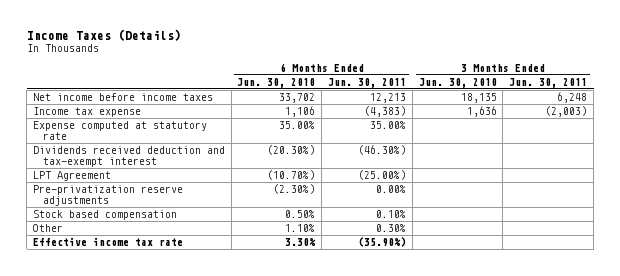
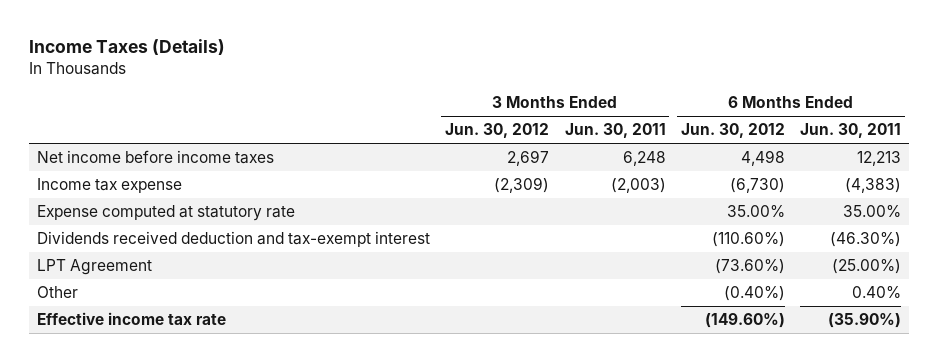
- | 6 Months Ended Jun. 30, 2010 | 6 Months Ended Jun. 30, 2011 | 3 Months Ended Jun. 30, 2010 | 3 Months Ended Jun. 30, 2011
+ | 3 Months Ended Jun. 30, 2012 | 3 Months Ended Jun. 30, 2011 | 6 Months Ended Jun. 30, 2012 | 6 Months Ended Jun. 30, 2011
- Pre-privatization reserve adjustments | (2.30%) | 0.00% | |
- Stock based compensation | 0.50% | 0.10% | |
- Other | 1.10% | 0.30% | |
+ Other | | | (0.40%) | 0.40%

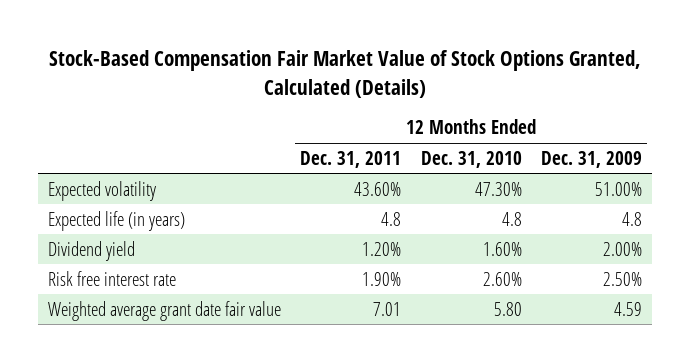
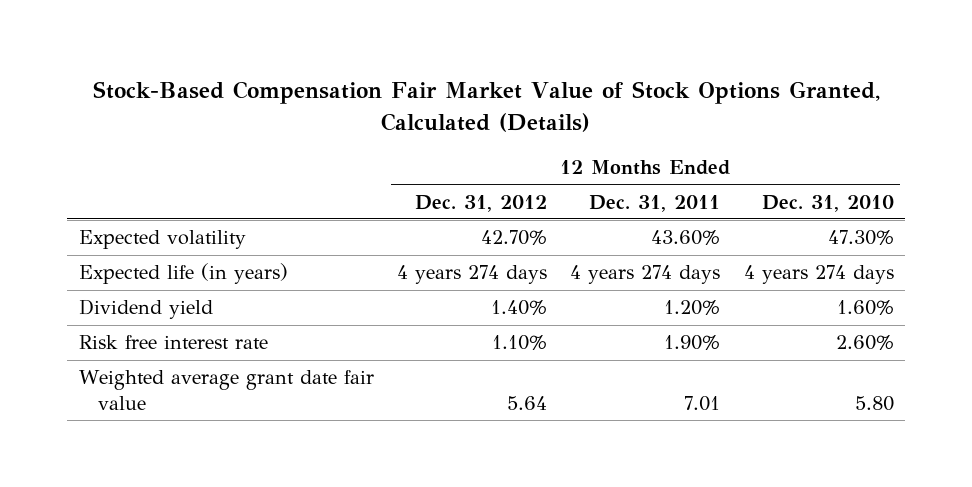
- | 12 Months Ended Dec. 31, 2011 | 12 Months Ended Dec. 31, 2010 | 12 Months Ended Dec. 31, 2009
+ | 12 Months Ended Dec. 31, 2012 | 12 Months Ended Dec. 31, 2011 | 12 Months Ended Dec. 31, 2010
- Expected life (in years) | 4.8 | 4.8 | 4.8
+ Expected life (in years) | 4 years 274 days | 4 years 274 days | 4 years 274 days

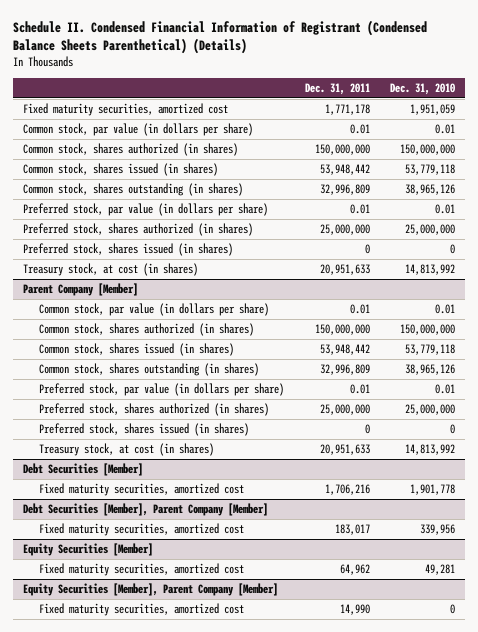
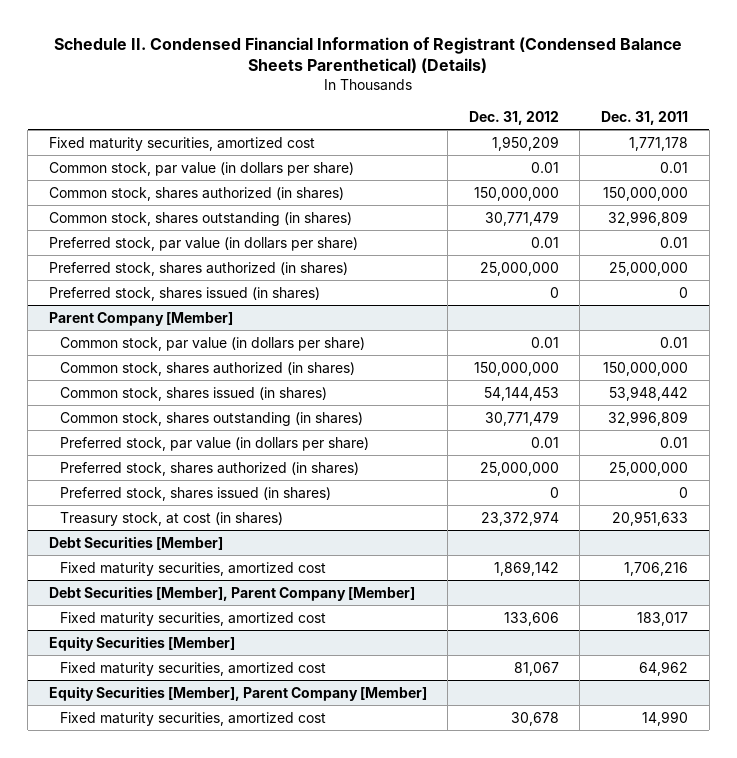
- | Dec. 31, 2011 | Dec. 31, 2010
+ | Dec. 31, 2012 | Dec. 31, 2011
- Common stock, shares issued (in shares) | 53,948,442 | 53,779,118
- Treasury stock, at cost (in shares) | 20,951,633 | 14,813,992

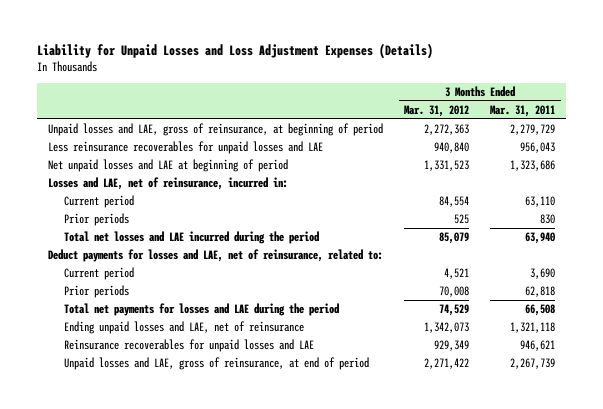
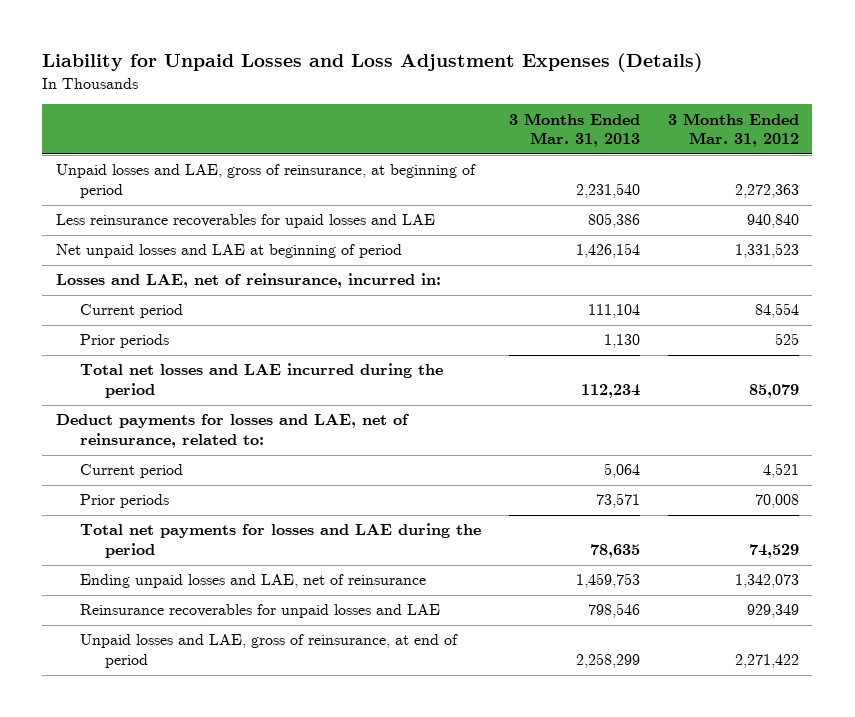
- | 3 Months Ended Mar. 31, 2012 | 3 Months Ended Mar. 31, 2011
+ | 3 Months Ended Mar. 31, 2013 | 3 Months Ended Mar. 31, 2012
- Less reinsurance recoverables for unpaid losses and LAE | 940,840 | 956,043
+ Less reinsurance recoverables for upaid losses and LAE | 805,386 | 940,840

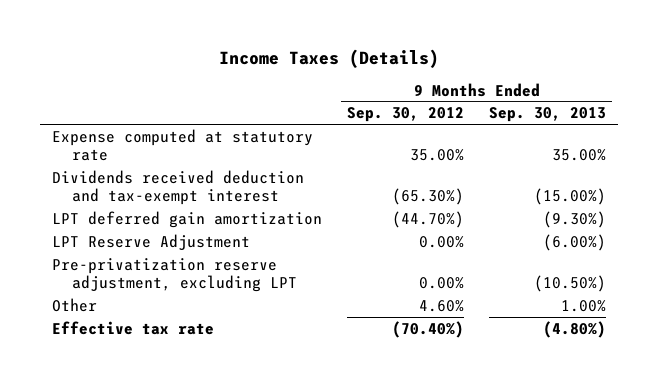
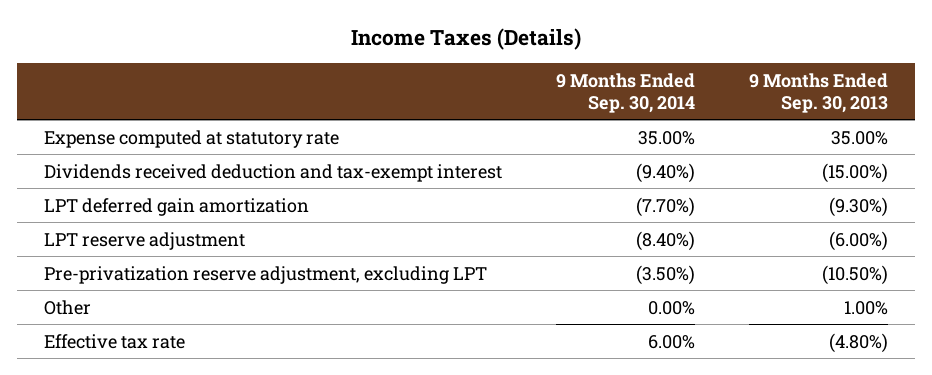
- | 9 Months Ended Sep. 30, 2012 | 9 Months Ended Sep. 30, 2013
+ | 9 Months Ended Sep. 30, 2014 | 9 Months Ended Sep. 30, 2013
- LPT Reserve Adjustment | 0.00% | (6.00%)
+ LPT reserve adjustment | (8.40%) | (6.00%)

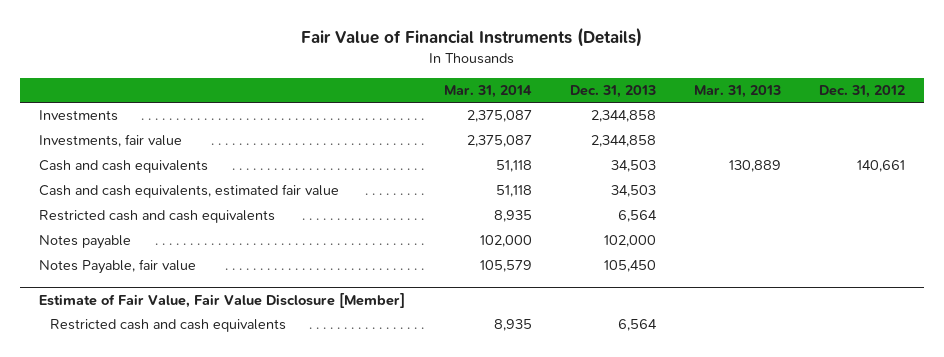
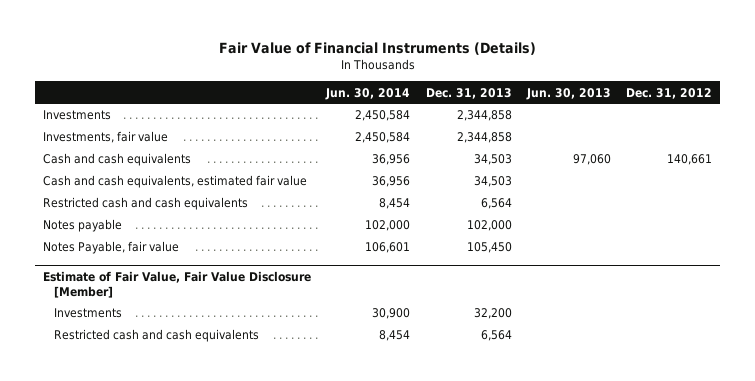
- | Mar. 31, 2014 | Dec. 31, 2013 | Mar. 31, 2013 | Dec. 31, 2012
+ | Jun. 30, 2014 | Dec. 31, 2013 | Jun. 30, 2013 | Dec. 31, 2012
@ Estimate of Fair Value, Fair Value Disclosure [Member]
+ Investments | 30,900 | 32,200 | |

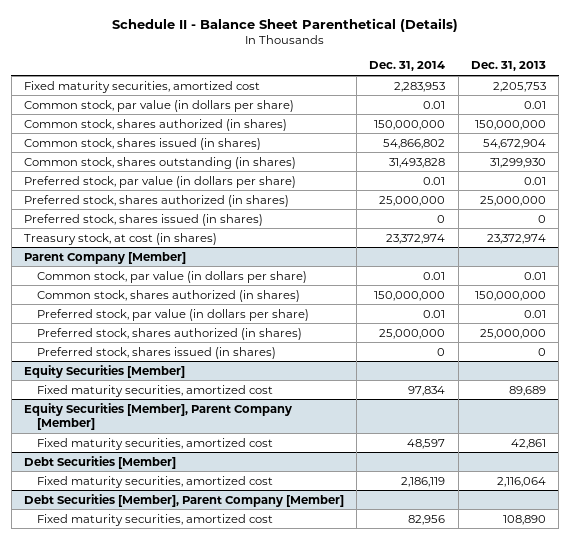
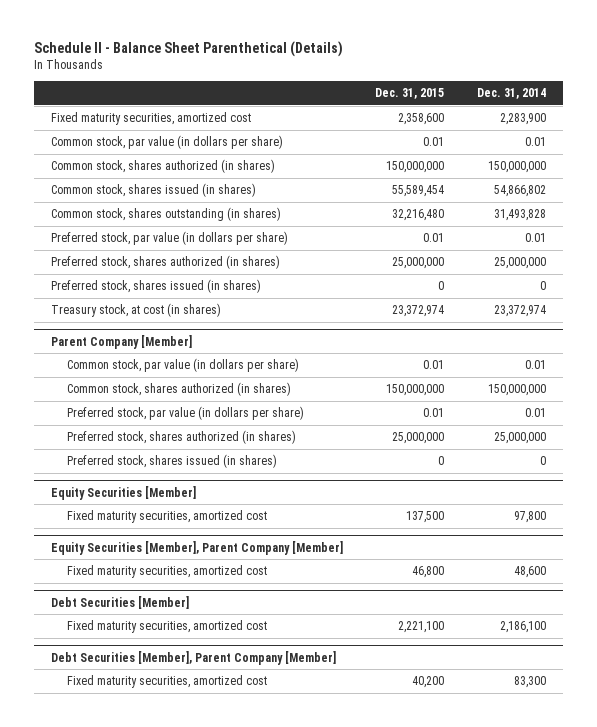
- | Dec. 31, 2014 | Dec. 31, 2013
+ | Dec. 31, 2015 | Dec. 31, 2014
- Fixed maturity securities, amortized cost | 2,283,953 | 2,205,753
+ Fixed maturity securities, amortized cost | 2,358,600 | 2,283,900
@ Equity Securities [Member]
- Fixed maturity securities, amortized cost | 97,834 | 89,689
+ Fixed maturity securities, amortized cost | 137,500 | 97,800
@ Equity Securities [Member], Parent Company [Member]
- Fixed maturity securities, amortized cost | 48,597 | 42,861
+ Fixed maturity securities, amortized cost | 46,800 | 48,600
@ Debt Securities [Member]
- Fixed maturity securities, amortized cost | 2,186,119 | 2,116,064
+ Fixed maturity securities, amortized cost | 2,221,100 | 2,186,100
@ Debt Securities [Member], Parent Company [Member]
- Fixed maturity securities, amortized cost | 82,956 | 108,890
+ Fixed maturity securities, amortized cost | 40,200 | 83,300

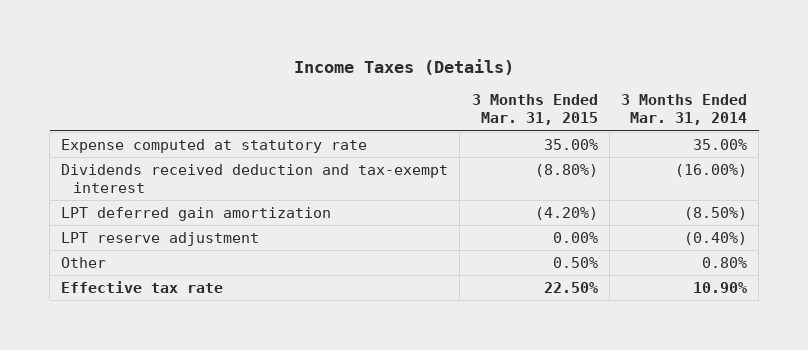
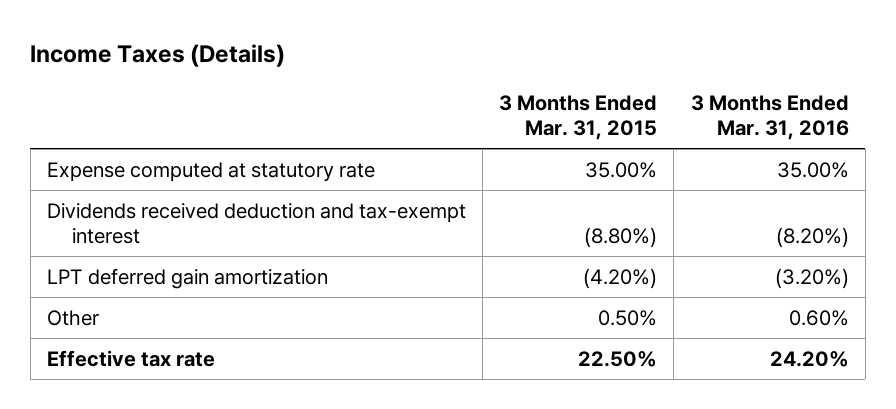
- | 3 Months Ended Mar. 31, 2015 | 3 Months Ended Mar. 31, 2014
+ | 3 Months Ended Mar. 31, 2015 | 3 Months Ended Mar. 31, 2016
- LPT reserve adjustment | 0.00% | (0.40%)

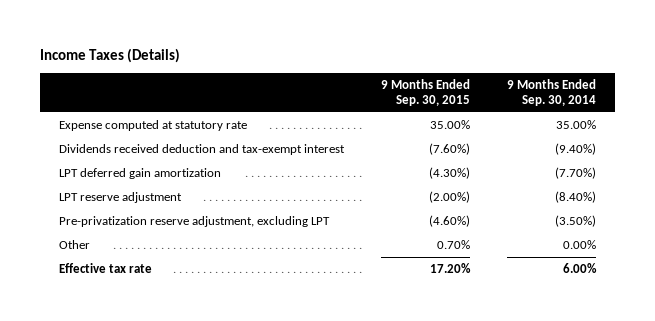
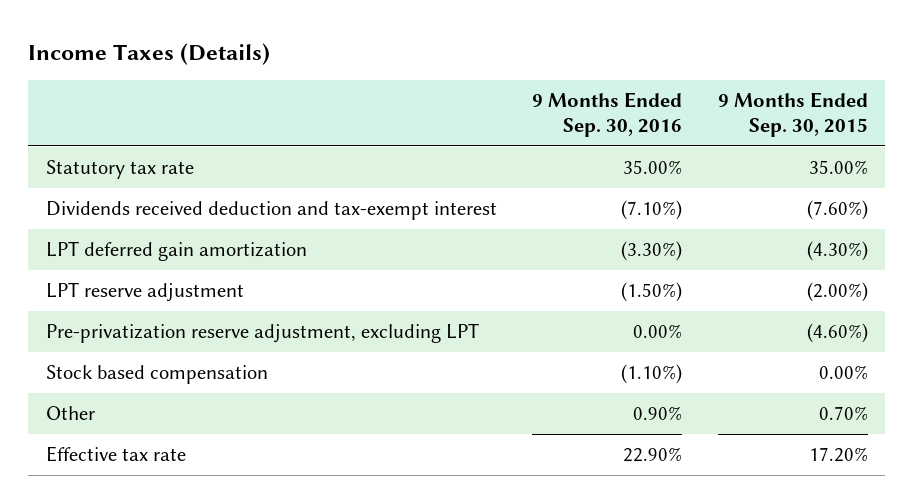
- | 9 Months Ended Sep. 30, 2015 | 9 Months Ended Sep. 30, 2014
+ | 9 Months Ended Sep. 30, 2016 | 9 Months Ended Sep. 30, 2015
- Expense computed at statutory rate | 35.00% | 35.00%
+ Statutory tax rate | 35.00% | 35.00%
+ Stock based compensation | (1.10%) | 0.00%

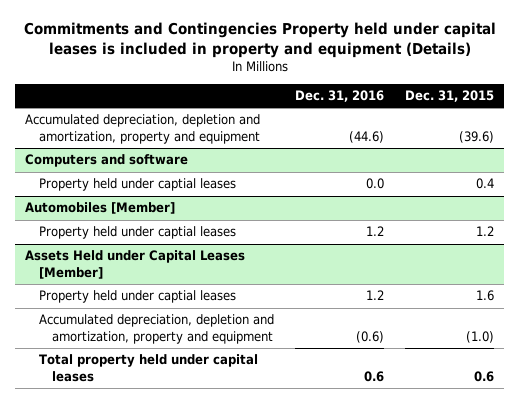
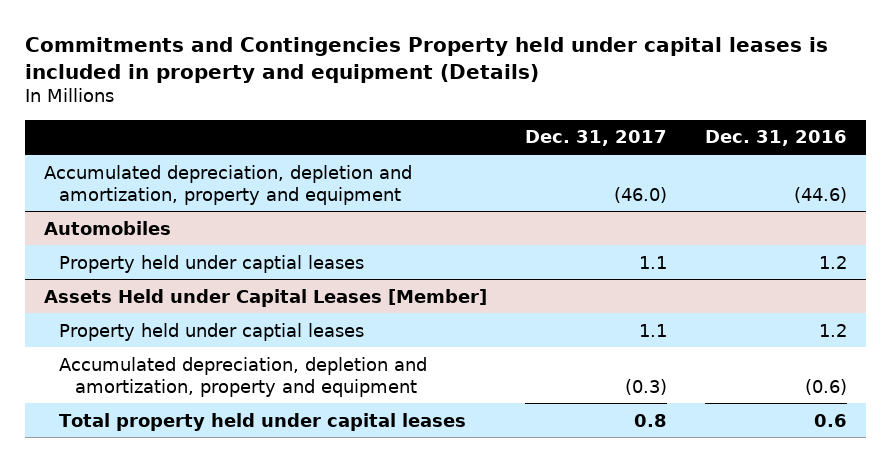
- | Dec. 31, 2016 | Dec. 31, 2015
+ | Dec. 31, 2017 | Dec. 31, 2016
- Computers and software
- Property held under captial leases | 0.0 | 0.4
- Automobiles [Member]
+ Automobiles

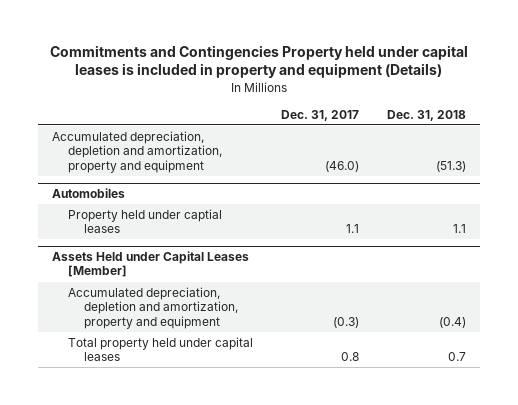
- | Dec. 31, 2017 | Dec. 31, 2016
+ | Dec. 31, 2017 | Dec. 31, 2018
@ Assets Held under Capital Leases [Member]
- Property held under captial leases | 1.1 | 1.2

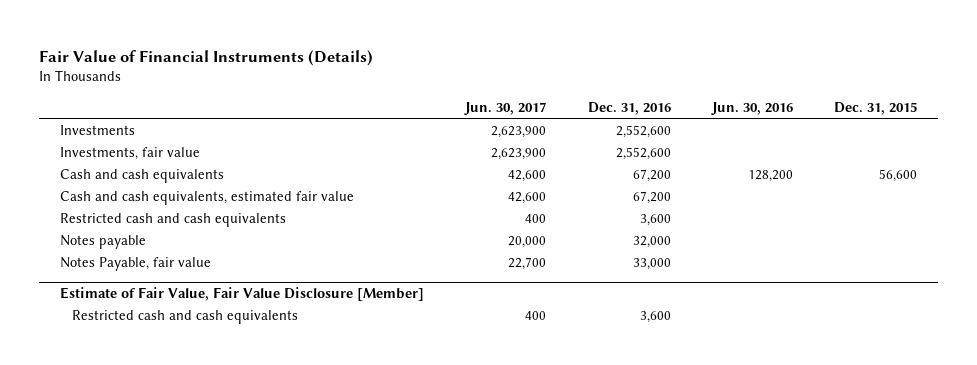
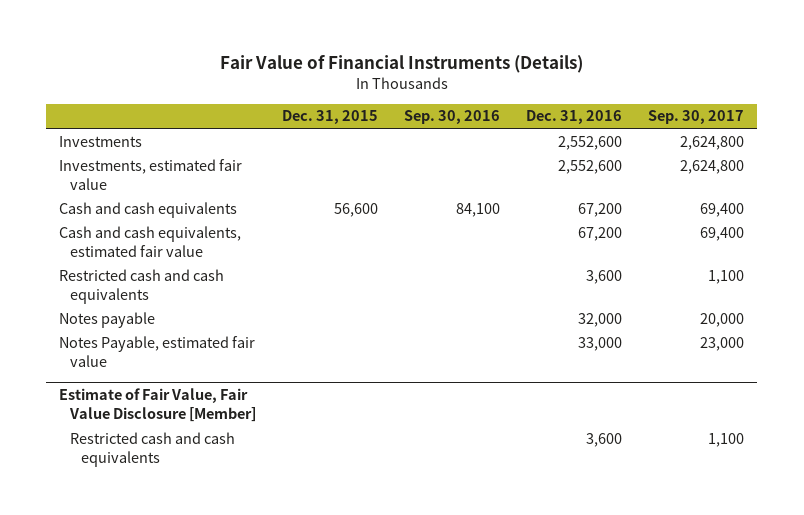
- | Jun. 30, 2017 | Dec. 31, 2016 | Jun. 30, 2016 | Dec. 31, 2015
+ | Dec. 31, 2015 | Sep. 30, 2016 | Dec. 31, 2016 | Sep. 30, 2017
- Investments, fair value | 2,623,900 | 2,552,600 | |
+ Investments, estimated fair value | | | 2,552,600 | 2,624,800
- Notes Payable, fair value | 22,700 | 33,000 | |
+ Notes Payable, estimated fair value | | | 33,000 | 23,000

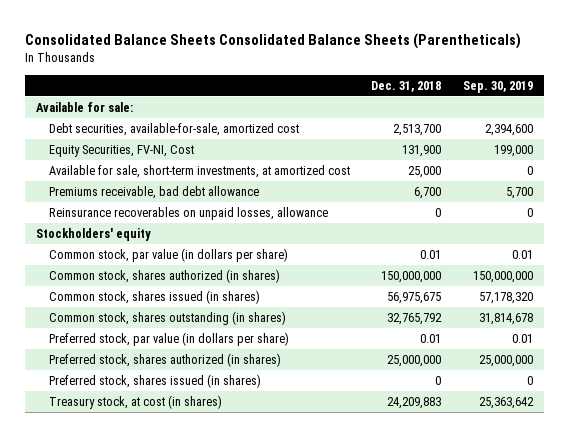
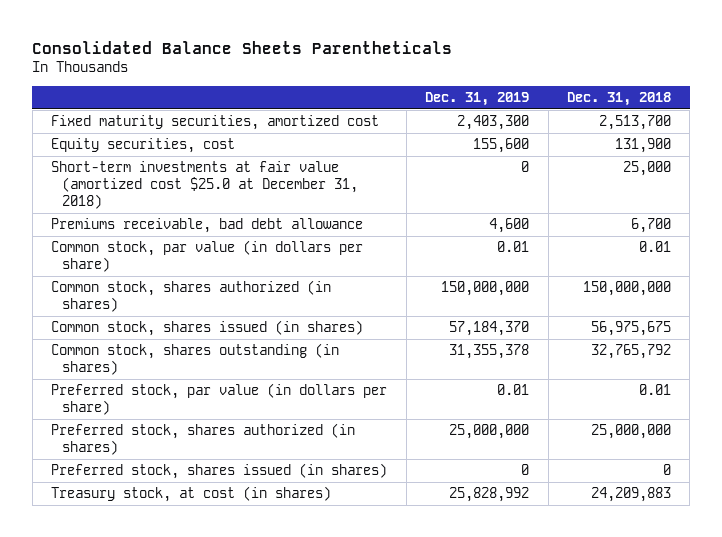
- Consolidated Balance Sheets Consolidated Balance Sheets (Parentheticals)
+ Consolidated Balance Sheets Parentheticals
- | Dec. 31, 2018 | Sep. 30, 2019
+ | Dec. 31, 2019 | Dec. 31, 2018
- Available for sale:
- Debt securities, available-for-sale, amortized cost | 2,513,700 | 2,394,600
- Equity Securities, FV-NI, Cost | 131,900 | 199,000
- Available for sale, short-term investments, at amortized cost | 25,000 | 0
+ Fixed maturity securities, amortized cost | 2,403,300 | 2,513,700
+ Equity securities, cost | 155,600 | 131,900
+ Short-term investments at fair value (amortized cost $25.0 at December 31, 2018) | 0 | 25,000
- Reinsurance recoverables on unpaid losses, allowance | 0 | 0
- Stockholders' equity

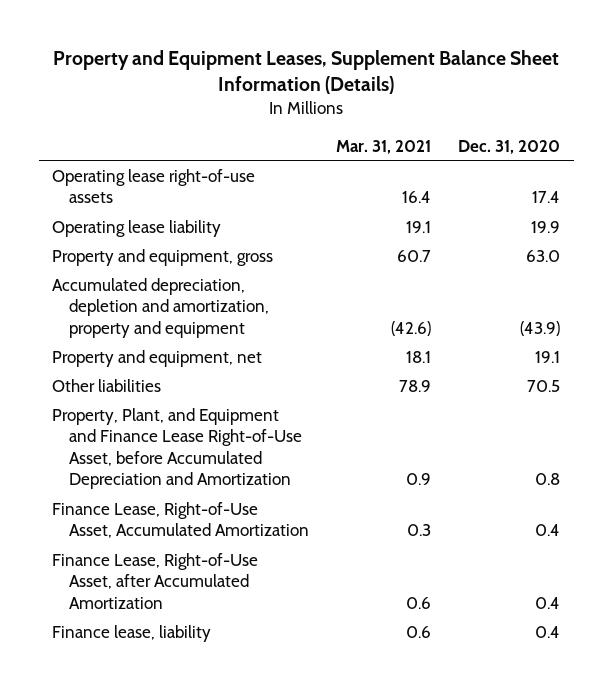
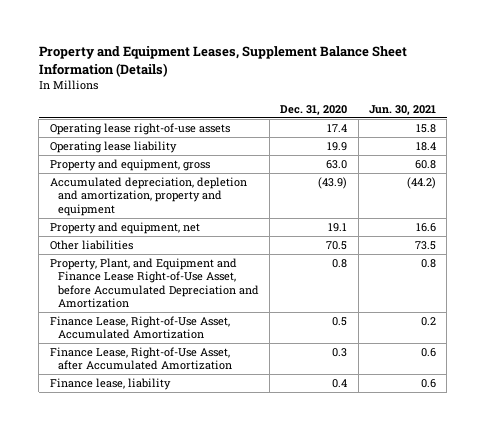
- | Mar. 31, 2021 | Dec. 31, 2020
+ | Dec. 31, 2020 | Jun. 30, 2021
- Finance Lease, Right-of-Use Asset, Accumulated Amortization | 0.3 | 0.4
- Finance Lease, Right-of-Use Asset, after Accumulated Amortization | 0.6 | 0.4
+ Finance Lease, Right-of-Use Asset, Accumulated Amortization | 0.5 | 0.2
+ Finance Lease, Right-of-Use Asset, after Accumulated Amortization | 0.3 | 0.6

